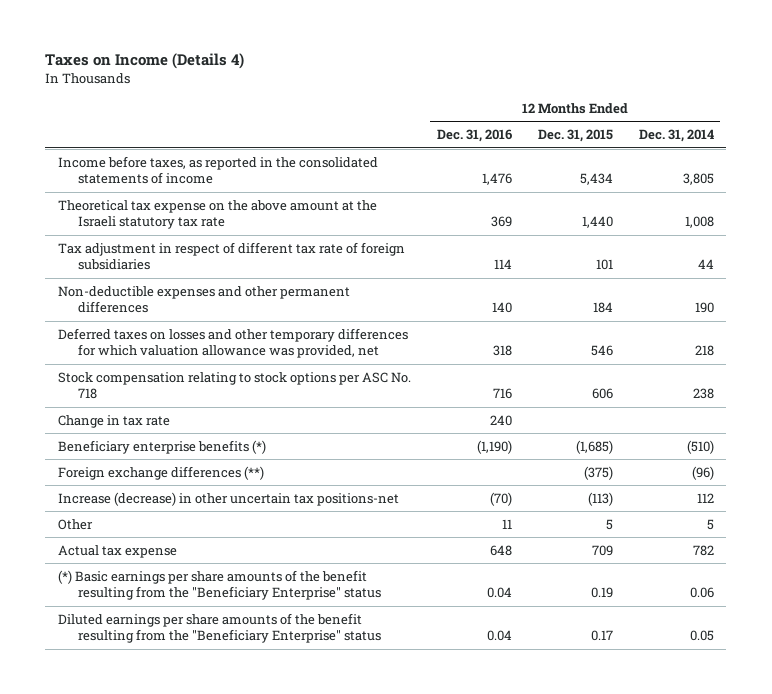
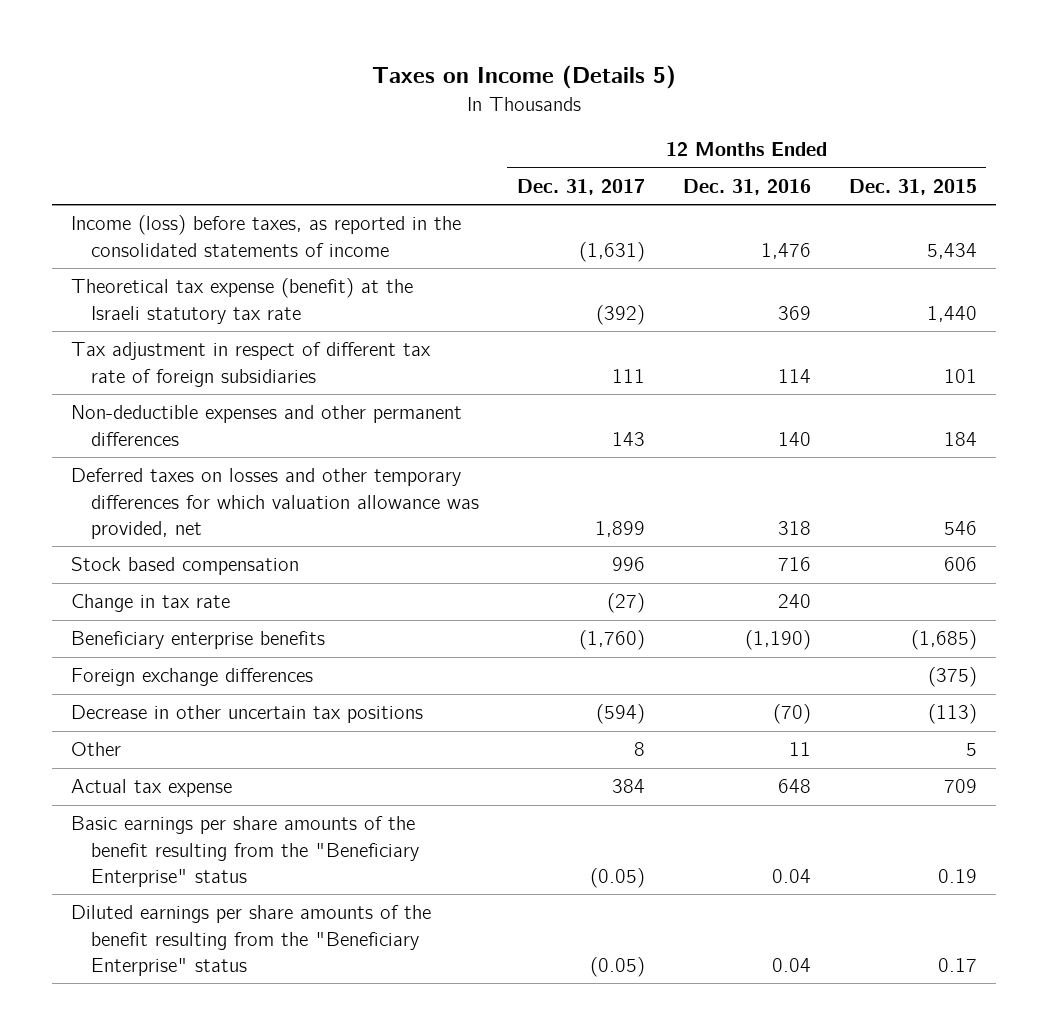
- Taxes on Income (Details 4)
+ Taxes on Income (Details 5)
- | 12 Months Ended Dec. 31, 2016 | 12 Months Ended Dec. 31, 2015 | 12 Months Ended Dec. 31, 2014
+ | 12 Months Ended Dec. 31, 2017 | 12 Months Ended Dec. 31, 2016 | 12 Months Ended Dec. 31, 2015
- Income before taxes, as reported in the consolidated statements of income | 1,476 | 5,434 | 3,805
- Theoretical tax expense on the above amount at the Israeli statutory tax rate | 369 | 1,440 | 1,008
+ Income (loss) before taxes, as reported in the consolidated statements of income | (1,631) | 1,476 | 5,434
+ Theoretical tax expense (benefit) at the Israeli statutory tax rate | (392) | 369 | 1,440
- Stock compensation relating to stock options per ASC No. 718 | 716 | 606 | 238
+ Stock based compensation | 996 | 716 | 606
- Beneficiary enterprise benefits (*) | (1,190) | (1,685) | (510)
- Foreign exchange differences (**) | | (375) | (96)
- Increase (decrease) in other uncertain tax positions-net | (70) | (113) | 112
+ Beneficiary enterprise benefits | (1,760) | (1,190) | (1,685)
+ Foreign exchange differences | | | (375)
+ Decrease in other uncertain tax positions | (594) | (70) | (113)
- (*) Basic earnings per share amounts of the benefit resulting from the "Beneficiary Enterprise" status | 0.04 | 0.19 | 0.06
+ Basic earnings per share amounts of the benefit resulting from the "Beneficiary Enterprise" status | (0.05) | 0.04 | 0.19

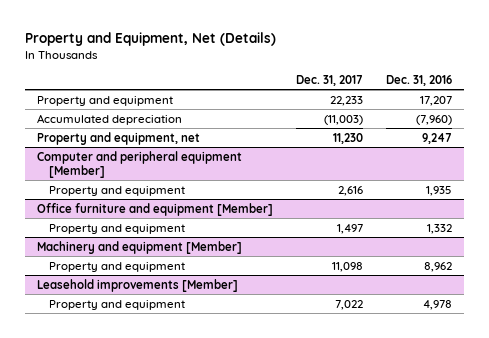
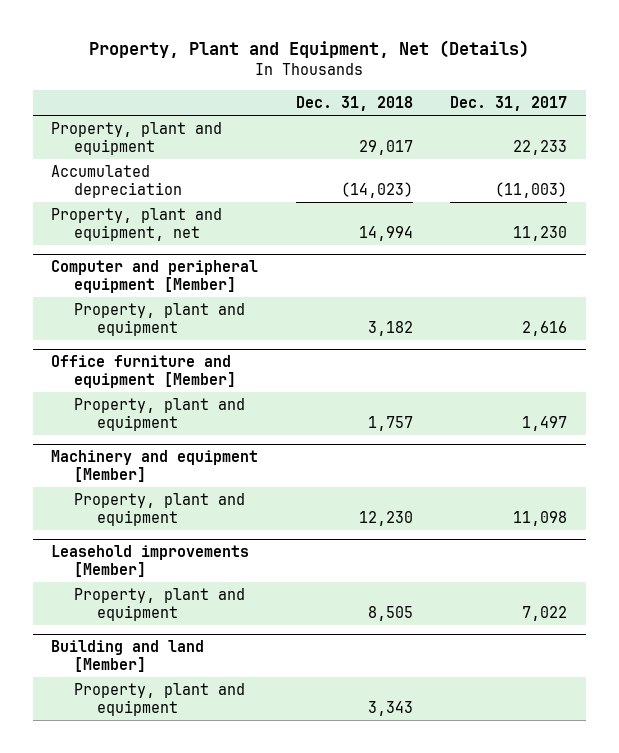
- Property and Equipment, Net (Details)
+ Property, Plant and Equipment, Net (Details)
- | Dec. 31, 2017 | Dec. 31, 2016
+ | Dec. 31, 2018 | Dec. 31, 2017
- Property and equipment | 22,233 | 17,207
+ Property, plant and equipment | 29,017 | 22,233
- Property and equipment, net | 11,230 | 9,247
+ Property, plant and equipment, net | 14,994 | 11,230
@ Computer and peripheral equipment [Member]
- Property and equipment | 2,616 | 1,935
+ Property, plant and equipment | 3,182 | 2,616
@ Office furniture and equipment [Member]
- Property and equipment | 1,497 | 1,332
+ Property, plant and equipment | 1,757 | 1,497
@ Machinery and equipment [Member]
- Property and equipment | 11,098 | 8,962
+ Property, plant and equipment | 12,230 | 11,098
@ Leasehold improvements [Member]
- Property and equipment | 7,022 | 4,978
+ Property, plant and equipment | 8,505 | 7,022
+ Building and land [Member]
+ Property, plant and equipment | 3,343 |

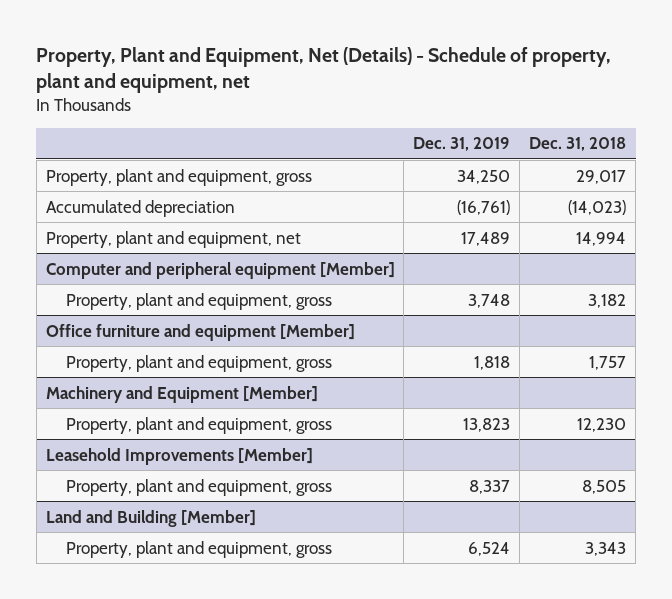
- Property, Plant and Equipment, Net (Details)
+ Property, Plant and Equipment, Net (Details) - Schedule of property, plant and equipment, net
- | Dec. 31, 2018 | Dec. 31, 2017
+ | Dec. 31, 2019 | Dec. 31, 2018
- Property, plant and equipment | 29,017 | 22,233
+ Property, plant and equipment, gross | 34,250 | 29,017
@ Computer and peripheral equipment [Member]
- Property, plant and equipment | 3,182 | 2,616
+ Property, plant and equipment, gross | 3,748 | 3,182
@ Office furniture and equipment [Member]
- Property, plant and equipment | 1,757 | 1,497
- Machinery and equipment [Member]
- Property, plant and equipment | 12,230 | 11,098
- Leasehold improvements [Member]
- Property, plant and equipment | 8,505 | 7,022
- Building and land [Member]
- Property, plant and equipment | 3,343 |
@ Office furniture and equipment [Member]
+ Property, plant and equipment, gross | 1,818 | 1,757
+ Machinery and Equipment [Member]
+ Property, plant and equipment, gross | 13,823 | 12,230
+ Leasehold Improvements [Member]
+ Property, plant and equipment, gross | 8,337 | 8,505
+ Land and Building [Member]
+ Property, plant and equipment, gross | 6,524 | 3,343

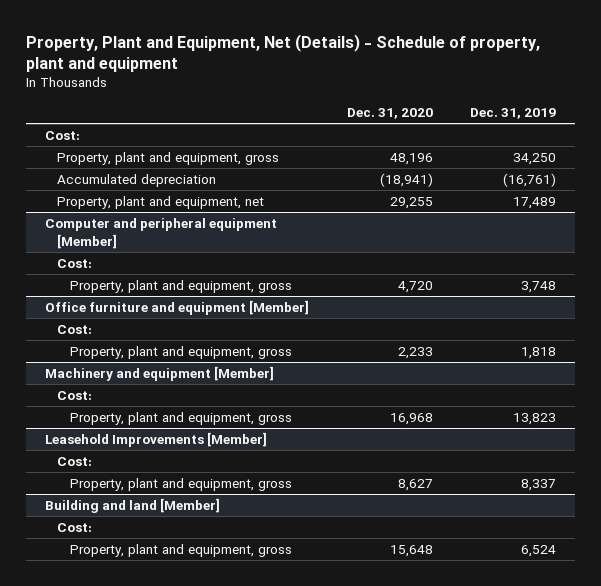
- Property, Plant and Equipment, Net (Details) - Schedule of property, plant and equipment, net
+ Property, Plant and Equipment, Net (Details) - Schedule of property, plant and equipment
- | Dec. 31, 2019 | Dec. 31, 2018
+ | Dec. 31, 2020 | Dec. 31, 2019
+ Cost:
@ Computer and peripheral equipment [Member]
+ Cost:
@ Office furniture and equipment [Member]
+ Cost:
- Machinery and Equipment [Member]
+ Machinery and equipment [Member]
+ Cost:
@ Leasehold Improvements [Member]
+ Cost:
- Land and Building [Member]
+ Building and land [Member]
+ Cost:

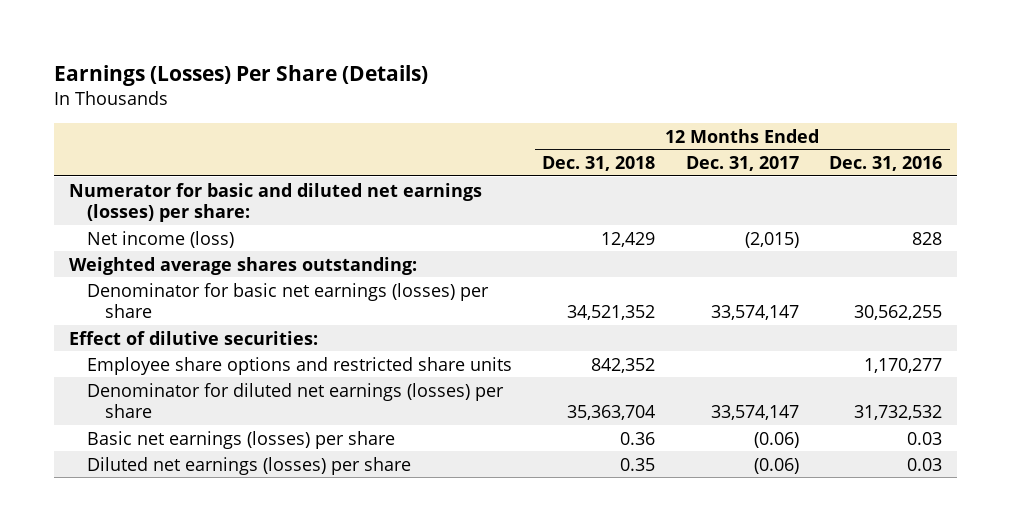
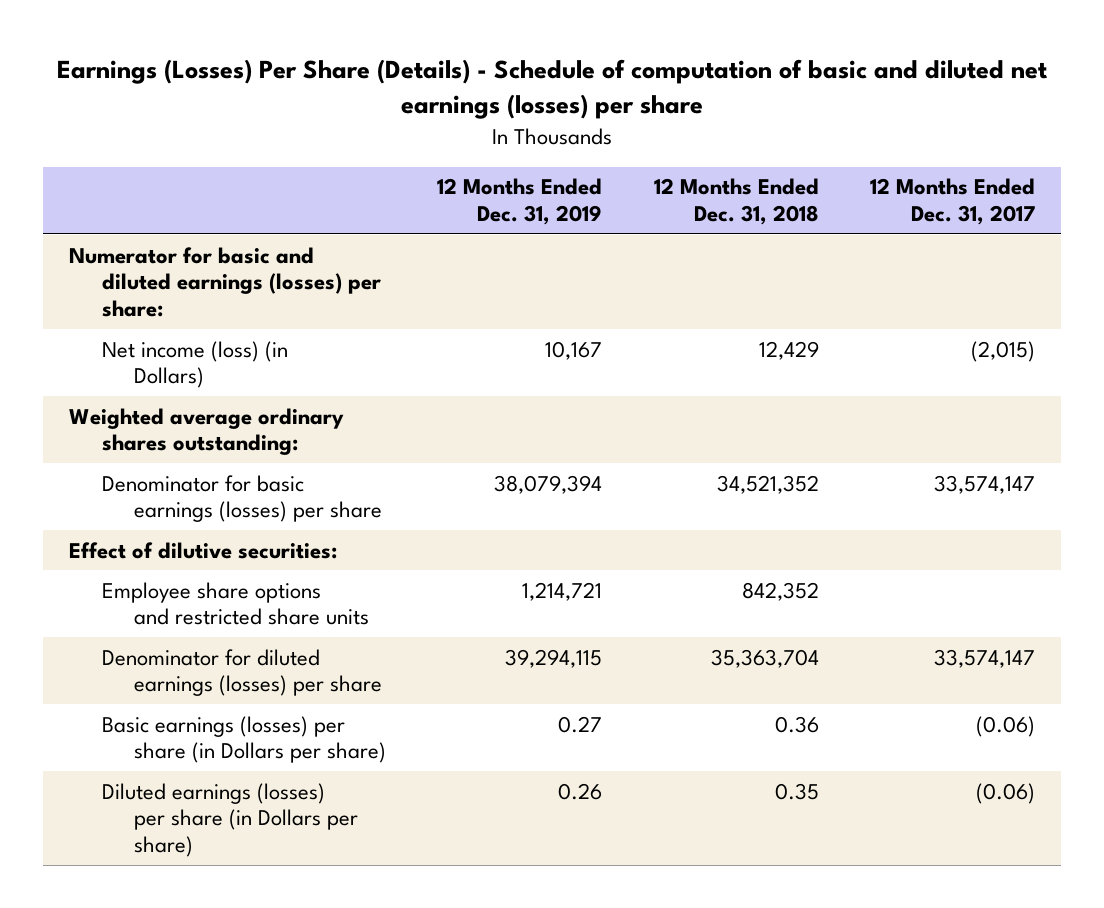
- Earnings (Losses) Per Share (Details)
+ Earnings (Losses) Per Share (Details) - Schedule of computation of basic and diluted net earnings (losses) per share
- | 12 Months Ended Dec. 31, 2018 | 12 Months Ended Dec. 31, 2017 | 12 Months Ended Dec. 31, 2016
+ | 12 Months Ended Dec. 31, 2019 | 12 Months Ended Dec. 31, 2018 | 12 Months Ended Dec. 31, 2017
- Numerator for basic and diluted net earnings (losses) per share:
- Net income (loss) | 12,429 | (2,015) | 828
- Weighted average shares outstanding:
- Denominator for basic net earnings (losses) per share | 34,521,352 | 33,574,147 | 30,562,255
+ Numerator for basic and diluted earnings (losses) per share:
+ Net income (loss) (in Dollars) | 10,167 | 12,429 | (2,015)
+ Weighted average ordinary shares outstanding:
+ Denominator for basic earnings (losses) per share | 38,079,394 | 34,521,352 | 33,574,147
- Denominator for diluted net earnings (losses) per share | 35,363,704 | 33,574,147 | 31,732,532
- Basic net earnings (losses) per share | 0.36 | (0.06) | 0.03
- Diluted net earnings (losses) per share | 0.35 | (0.06) | 0.03
+ Denominator for diluted earnings (losses) per share | 39,294,115 | 35,363,704 | 33,574,147
+ Basic earnings (losses) per share (in Dollars per share) | 0.27 | 0.36 | (0.06)
+ Diluted earnings (losses) per share (in Dollars per share) | 0.26 | 0.35 | (0.06)

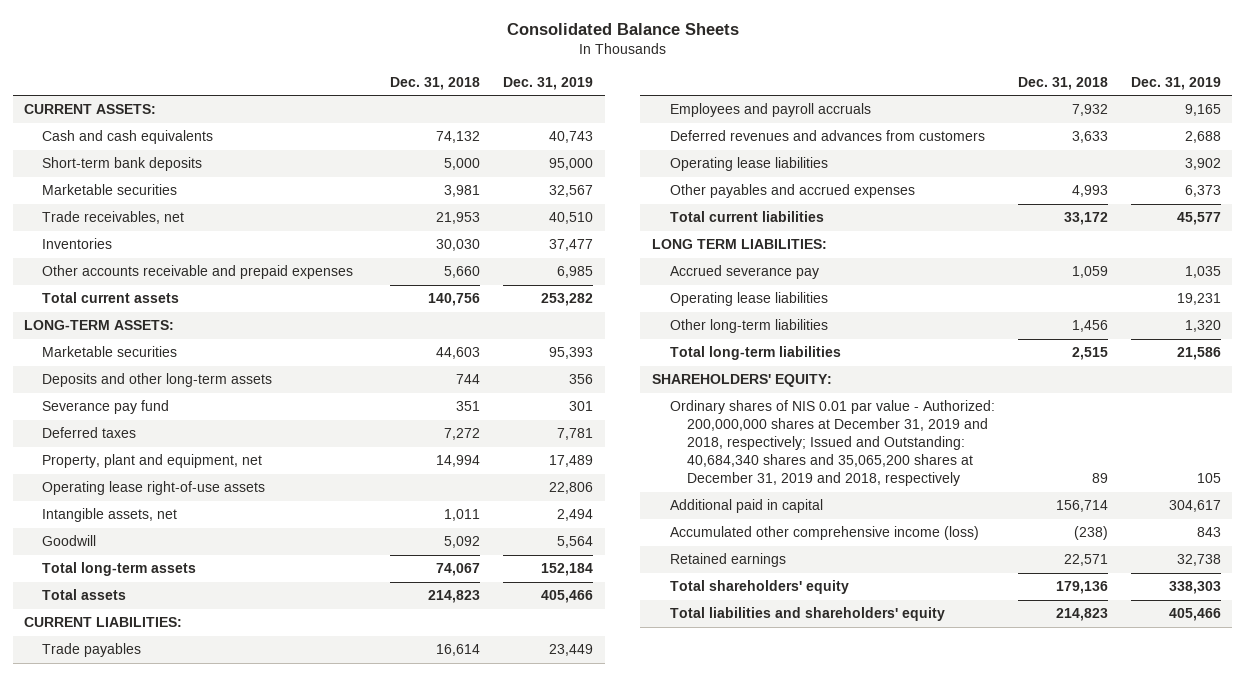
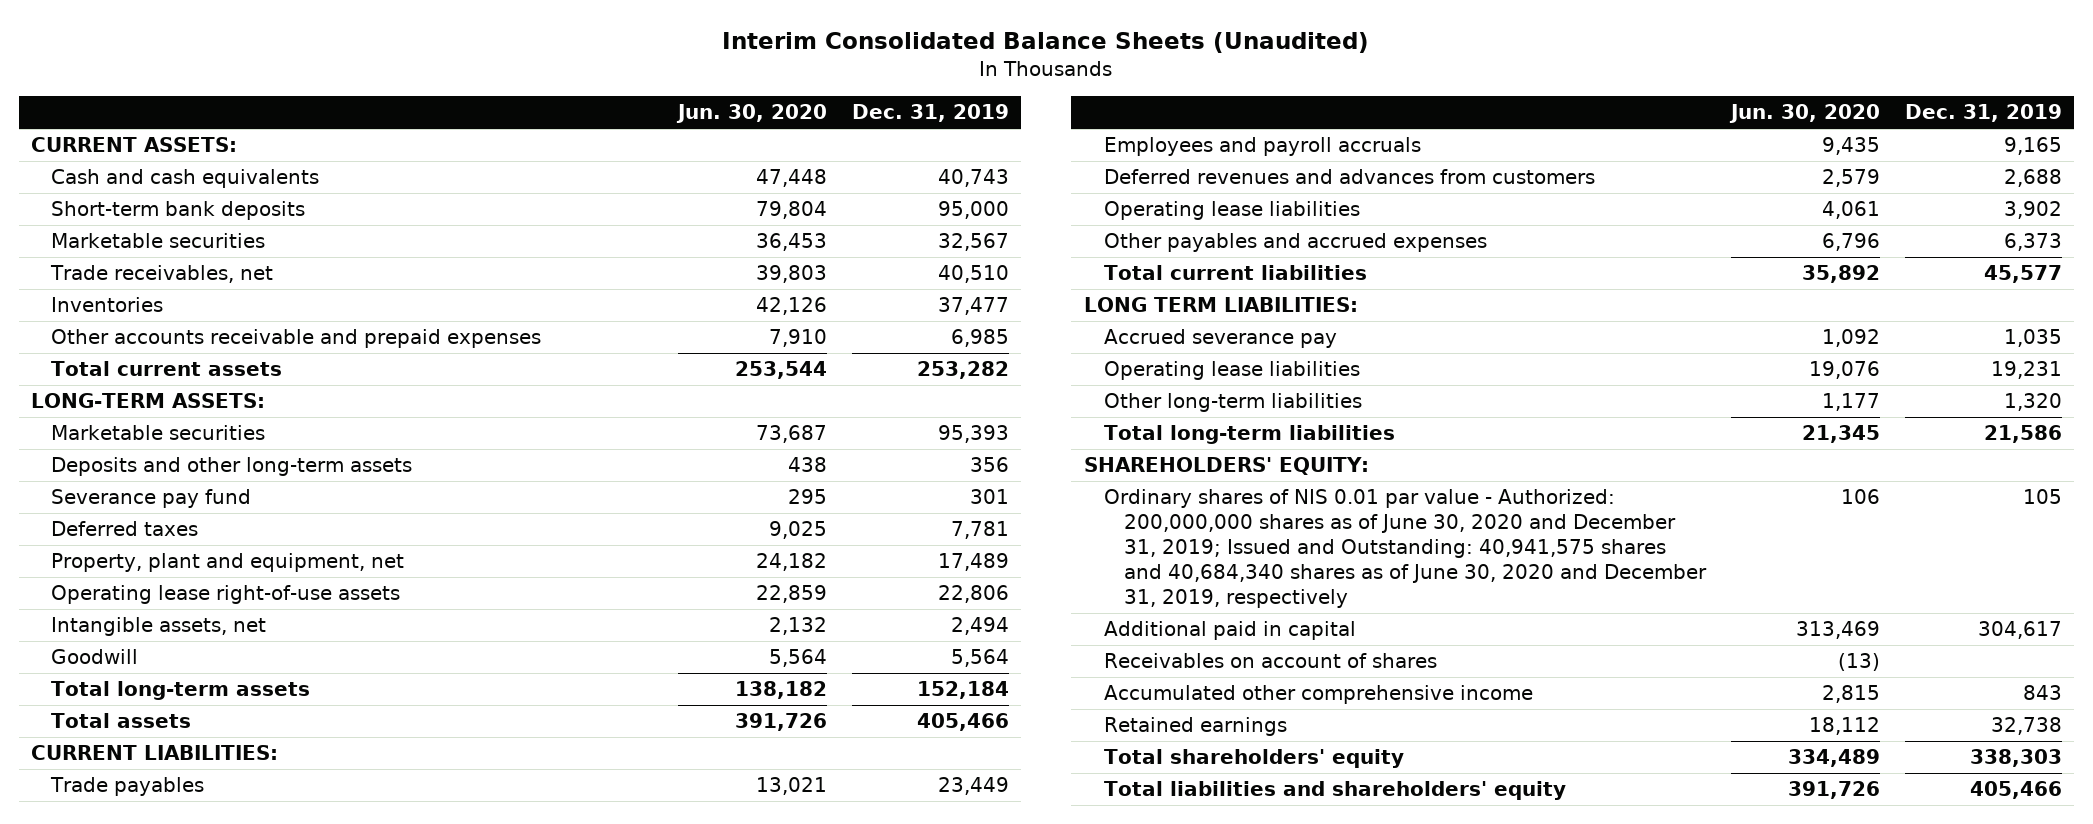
- Consolidated Balance Sheets
+ Interim Consolidated Balance Sheets (Unaudited)
- | Dec. 31, 2018 | Dec. 31, 2019
+ | Jun. 30, 2020 | Dec. 31, 2019
- Ordinary shares of NIS 0.01 par value - Authorized: 200,000,000 shares at December 31, 2019 and 2018, respectively; Issued and Outstanding: 40,684,340 shares and 35,065,200 shares at December 31, 2019 and 2018, respectively | 89 | 105
+ Ordinary shares of NIS 0.01 par value - Authorized: 200,000,000 shares as of June 30, 2020 and December 31, 2019; Issued and Outstanding: 40,941,575 shares and 40,684,340 shares as of June 30, 2020 and December 31, 2019, respectively | 106 | 105
- Accumulated other comprehensive income (loss) | (238) | 843
+ Receivables on account of shares | (13) |
+ Accumulated other comprehensive income | 2,815 | 843

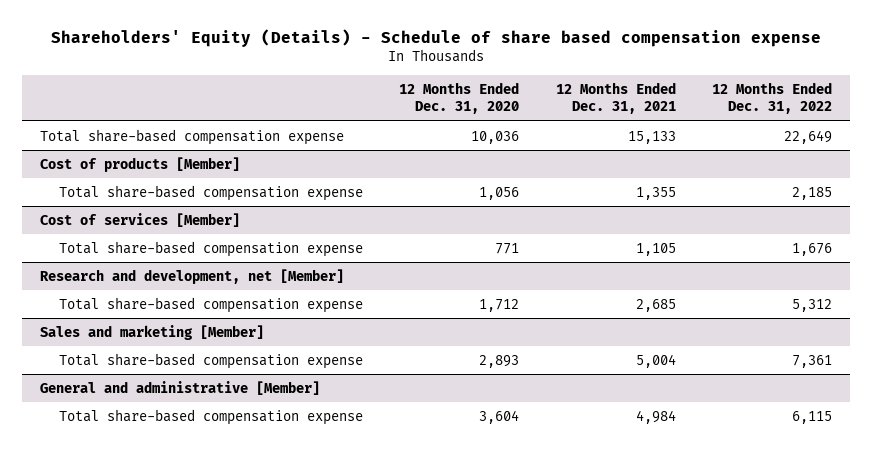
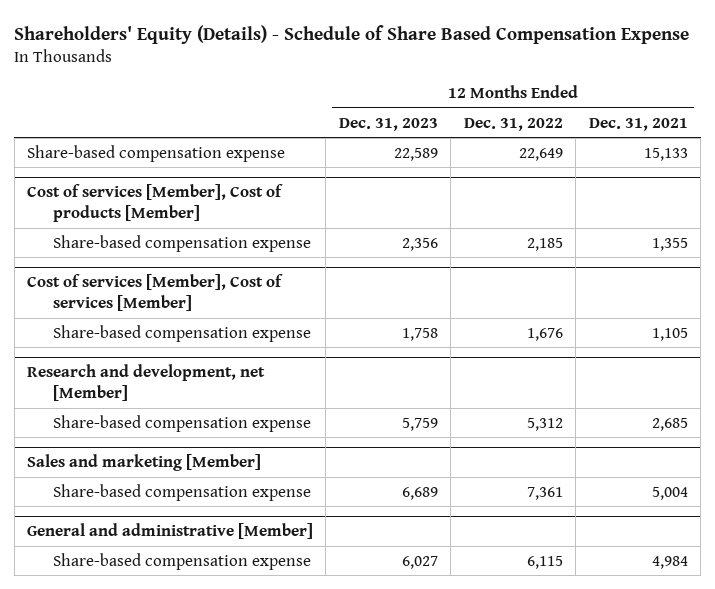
- Shareholders' Equity (Details) - Schedule of share based compensation expense
+ Shareholders' Equity (Details) - Schedule of Share Based Compensation Expense
- | 12 Months Ended Dec. 31, 2020 | 12 Months Ended Dec. 31, 2021 | 12 Months Ended Dec. 31, 2022
+ | 12 Months Ended Dec. 31, 2023 | 12 Months Ended Dec. 31, 2022 | 12 Months Ended Dec. 31, 2021
- Total share-based compensation expense | 10,036 | 15,133 | 22,649
- Cost of products [Member]
- Total share-based compensation expense | 1,056 | 1,355 | 2,185
- Cost of services [Member]
- Total share-based compensation expense | 771 | 1,105 | 1,676
+ Share-based compensation expense | 22,589 | 22,649 | 15,133
+ Cost of services [Member], Cost of products [Member]
+ Share-based compensation expense | 2,356 | 2,185 | 1,355
+ Cost of services [Member], Cost of services [Member]
+ Share-based compensation expense | 1,758 | 1,676 | 1,105
@ Research and development, net [Member]
- Total share-based compensation expense | 1,712 | 2,685 | 5,312
+ Share-based compensation expense | 5,759 | 5,312 | 2,685
@ Sales and marketing [Member]
- Total share-based compensation expense | 2,893 | 5,004 | 7,361
+ Share-based compensation expense | 6,689 | 7,361 | 5,004
@ General and administrative [Member]
- Total share-based compensation expense | 3,604 | 4,984 | 6,115
+ Share-based compensation expense | 6,027 | 6,115 | 4,984

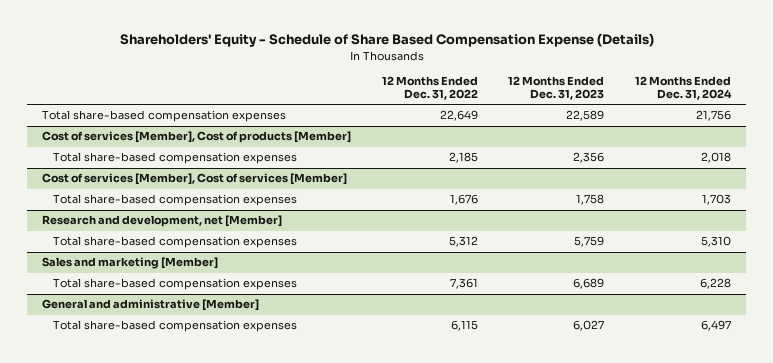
- Shareholders' Equity (Details) - Schedule of Share Based Compensation Expense
+ Shareholders' Equity - Schedule of Share Based Compensation Expense (Details)
- | 12 Months Ended Dec. 31, 2023 | 12 Months Ended Dec. 31, 2022 | 12 Months Ended Dec. 31, 2021
+ | 12 Months Ended Dec. 31, 2022 | 12 Months Ended Dec. 31, 2023 | 12 Months Ended Dec. 31, 2024
- Share-based compensation expense | 22,589 | 22,649 | 15,133
+ Total share-based compensation expenses | 22,649 | 22,589 | 21,756
@ Cost of services [Member], Cost of products [Member]
- Share-based compensation expense | 2,356 | 2,185 | 1,355
+ Total share-based compensation expenses | 2,185 | 2,356 | 2,018
@ Cost of services [Member], Cost of services [Member]
- Share-based compensation expense | 1,758 | 1,676 | 1,105
+ Total share-based compensation expenses | 1,676 | 1,758 | 1,703
@ Research and development, net [Member]
- Share-based compensation expense | 5,759 | 5,312 | 2,685
+ Total share-based compensation expenses | 5,312 | 5,759 | 5,310
@ Sales and marketing [Member]
- Share-based compensation expense | 6,689 | 7,361 | 5,004
+ Total share-based compensation expenses | 7,361 | 6,689 | 6,228
@ General and administrative [Member]
- Share-based compensation expense | 6,027 | 6,115 | 4,984
+ Total share-based compensation expenses | 6,115 | 6,027 | 6,497

